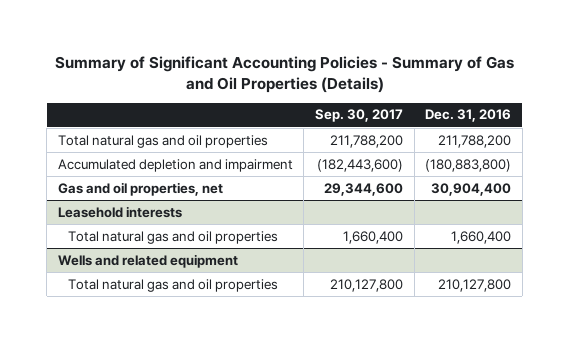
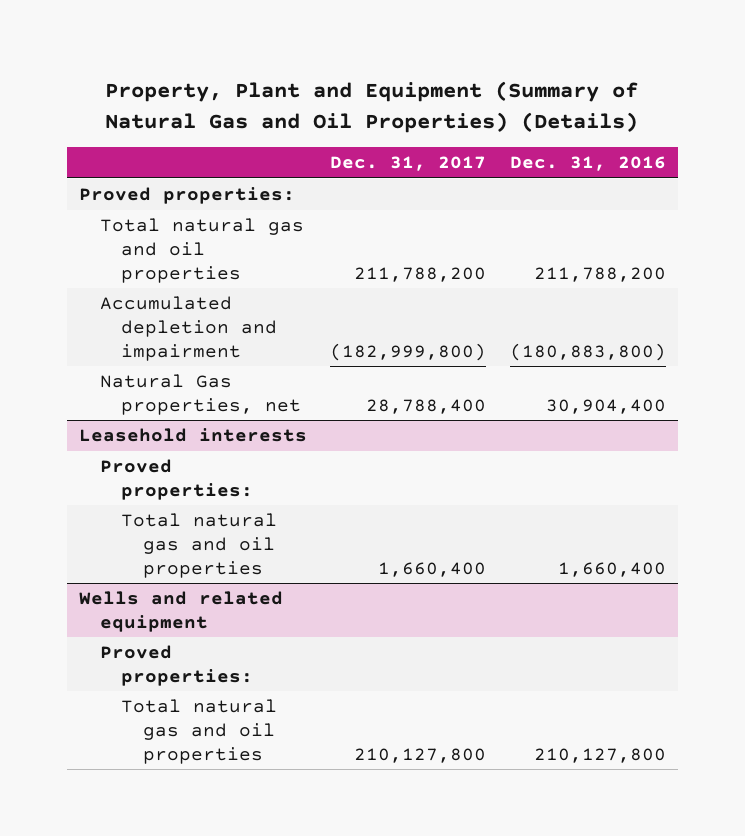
- Summary of Significant Accounting Policies - Summary of Gas and Oil Properties (Details)
+ Property, Plant and Equipment (Summary of Natural Gas and Oil Properties) (Details)
- | Sep. 30, 2017 | Dec. 31, 2016
+ | Dec. 31, 2017 | Dec. 31, 2016
+ Proved properties:
- Gas and oil properties, net | 29,344,600 | 30,904,400
+ Natural Gas properties, net | 28,788,400 | 30,904,400
@ Leasehold interests
+ Proved properties:
@ Wells and related equipment
+ Proved properties:

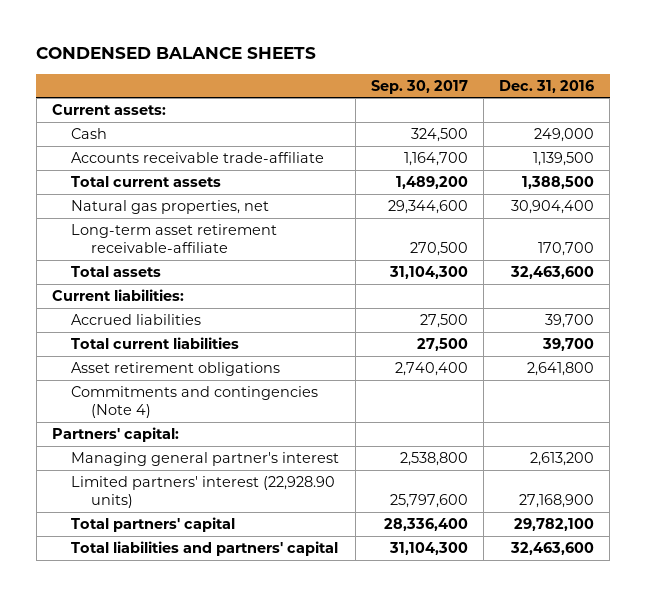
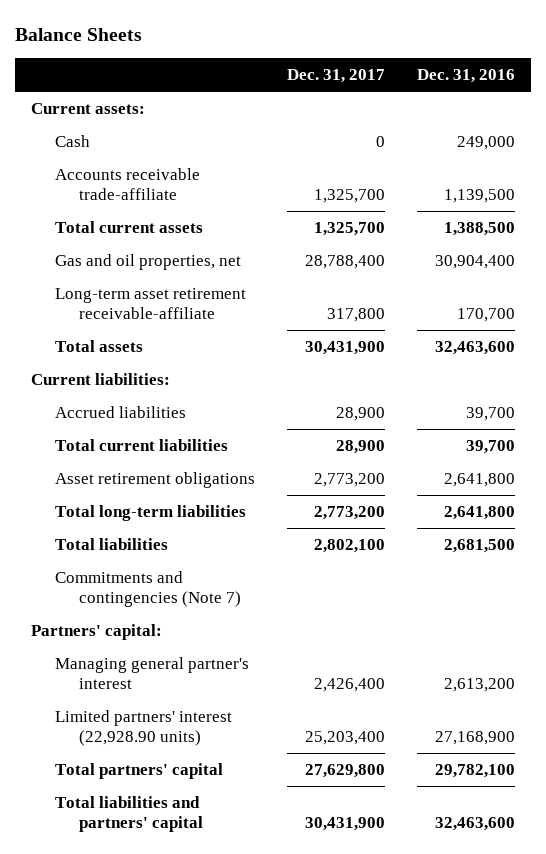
- CONDENSED BALANCE SHEETS
+ Balance Sheets
- | Sep. 30, 2017 | Dec. 31, 2016
+ | Dec. 31, 2017 | Dec. 31, 2016
- Natural gas properties, net | 29,344,600 | 30,904,400
+ Gas and oil properties, net | 28,788,400 | 30,904,400
- Commitments and contingencies (Note 4)
+ Total long-term liabilities | 2,773,200 | 2,641,800
+ Total liabilities | 2,802,100 | 2,681,500
+ Commitments and contingencies (Note 7)

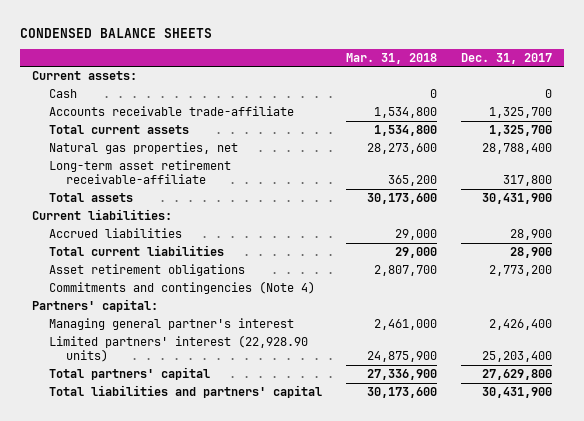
- Balance Sheets
+ CONDENSED BALANCE SHEETS
- | Dec. 31, 2017 | Dec. 31, 2016
+ | Mar. 31, 2018 | Dec. 31, 2017
- Gas and oil properties, net | 28,788,400 | 30,904,400
+ Natural gas properties, net | 28,273,600 | 28,788,400
- Total long-term liabilities | 2,773,200 | 2,641,800
- Total liabilities | 2,802,100 | 2,681,500
- Commitments and contingencies (Note 7)
+ Commitments and contingencies (Note 4)

